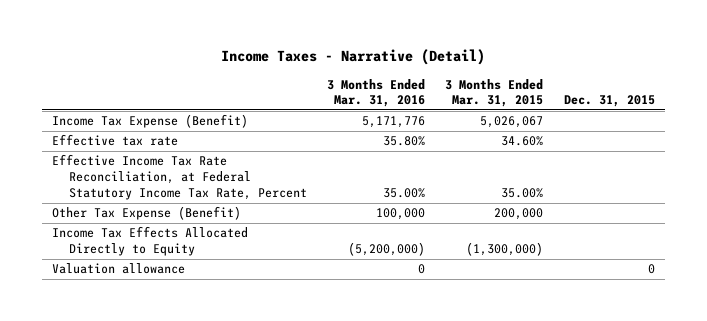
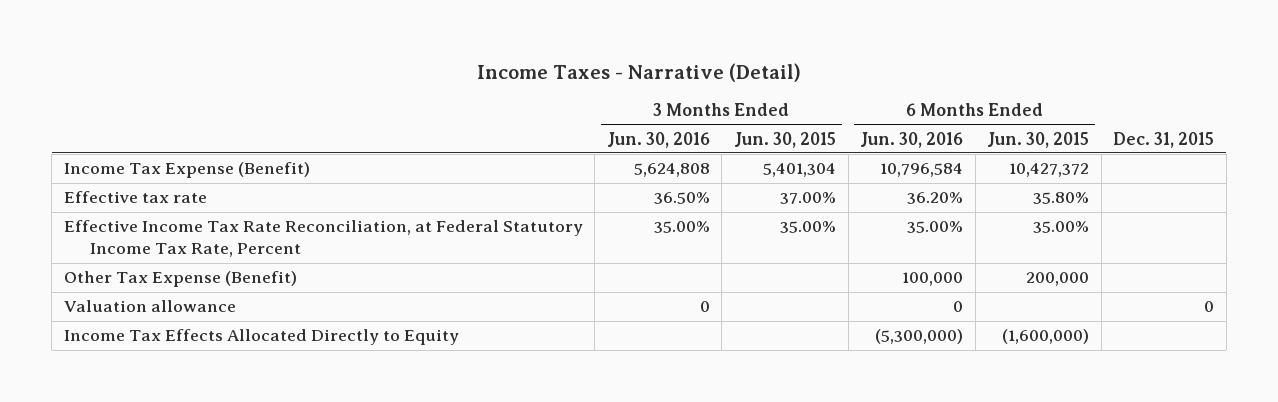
- | 3 Months Ended Mar. 31, 2016 | 3 Months Ended Mar. 31, 2015 | Dec. 31, 2015
+ | 3 Months Ended Jun. 30, 2016 | 3 Months Ended Jun. 30, 2015 | 6 Months Ended Jun. 30, 2016 | 6 Months Ended Jun. 30, 2015 | Dec. 31, 2015
moved down: Income Tax Effects Allocated Directly to Equity | | | (5,300,000) | (1,600,000) |

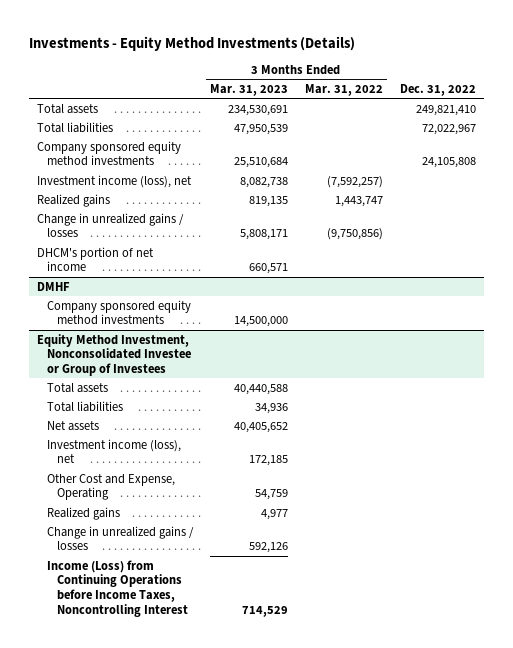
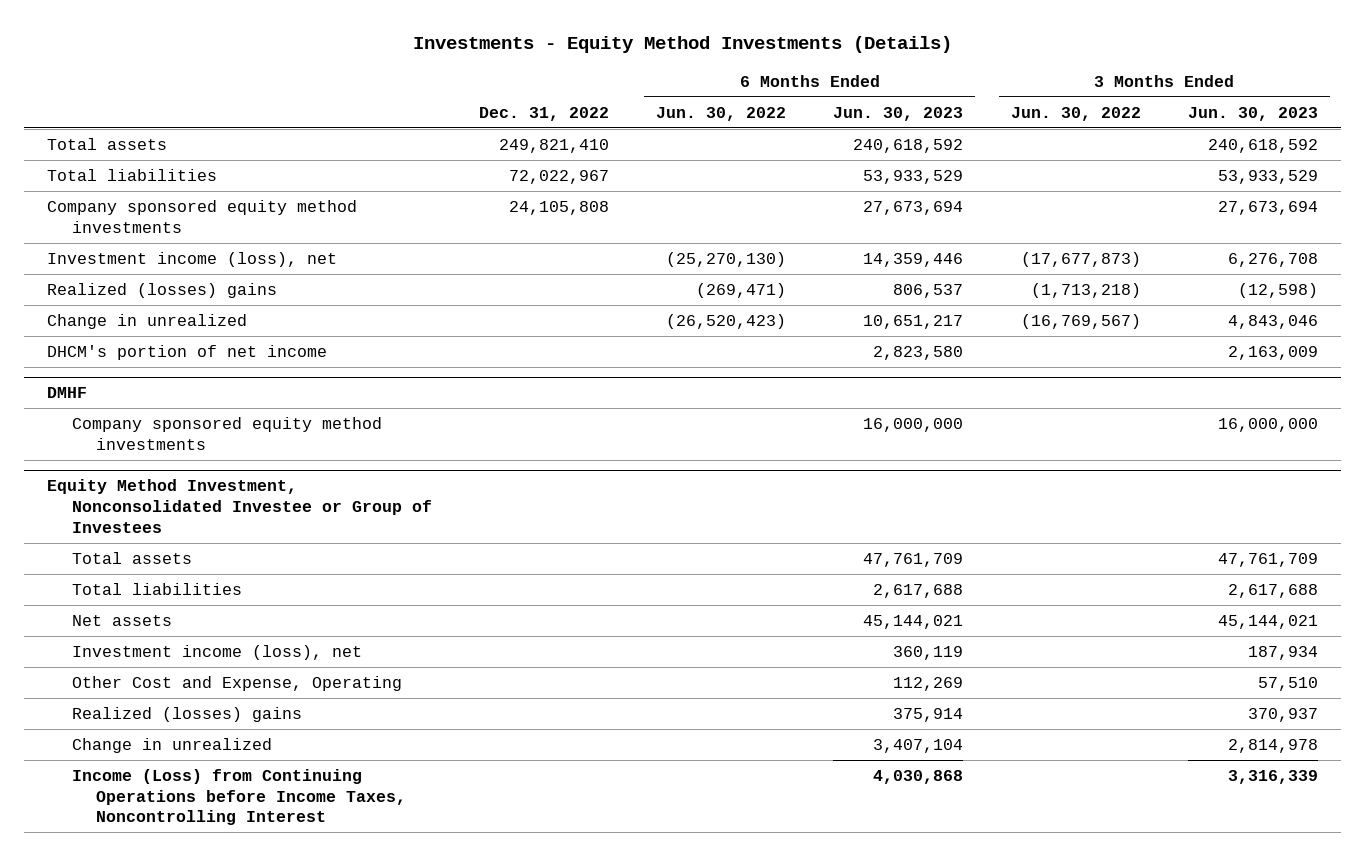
- | 3 Months Ended Mar. 31, 2023 | 3 Months Ended Mar. 31, 2022 | Dec. 31, 2022
+ | Dec. 31, 2022 | 6 Months Ended Jun. 30, 2022 | 6 Months Ended Jun. 30, 2023 | 3 Months Ended Jun. 30, 2022 | 3 Months Ended Jun. 30, 2023
- Realized gains | 819,135 | 1,443,747 |
- Change in unrealized gains / losses | 5,808,171 | (9,750,856) |
+ Realized (losses) gains | | (269,471) | 806,537 | (1,713,218) | (12,598)
+ Change in unrealized | | (26,520,423) | 10,651,217 | (16,769,567) | 4,843,046
@ Equity Method Investment, Nonconsolidated Investee or Group of Investees
- Realized gains | 4,977 | |
- Change in unrealized gains / losses | 592,126 | |
+ Realized (losses) gains | | | 375,914 | | 370,937
+ Change in unrealized | | | 3,407,104 | | 2,814,978

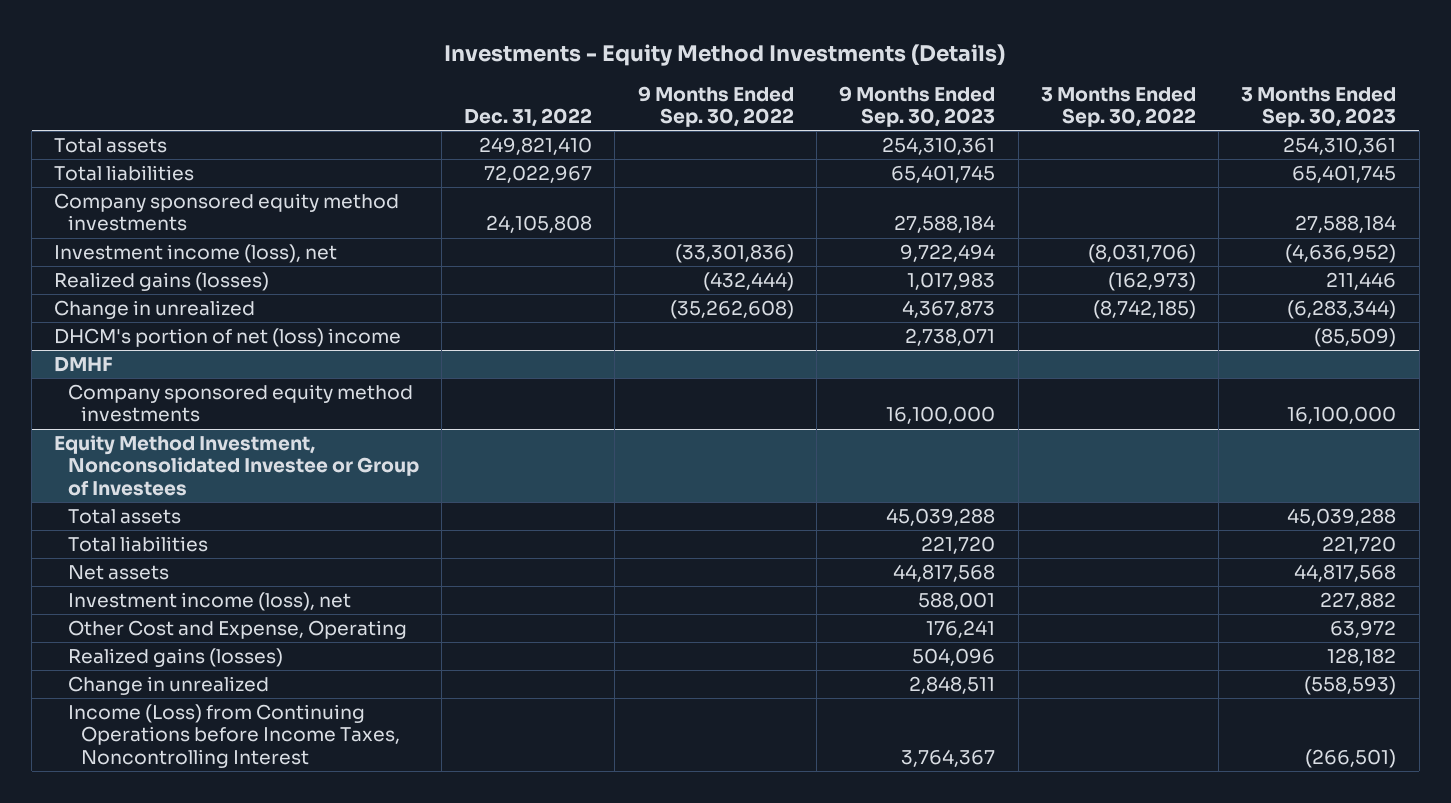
- | Dec. 31, 2022 | 6 Months Ended Jun. 30, 2022 | 6 Months Ended Jun. 30, 2023 | 3 Months Ended Jun. 30, 2022 | 3 Months Ended Jun. 30, 2023
+ | Dec. 31, 2022 | 9 Months Ended Sep. 30, 2022 | 9 Months Ended Sep. 30, 2023 | 3 Months Ended Sep. 30, 2022 | 3 Months Ended Sep. 30, 2023
- Realized (losses) gains | | (269,471) | 806,537 | (1,713,218) | (12,598)
+ Realized gains (losses) | | (432,444) | 1,017,983 | (162,973) | 211,446
- DHCM's portion of net income | | | 2,823,580 | | 2,163,009
+ DHCM's portion of net (loss) income | | | 2,738,071 | | (85,509)
@ Equity Method Investment, Nonconsolidated Investee or Group of Investees
- Realized (losses) gains | | | 375,914 | | 370,937
+ Realized gains (losses) | | | 504,096 | | 128,182

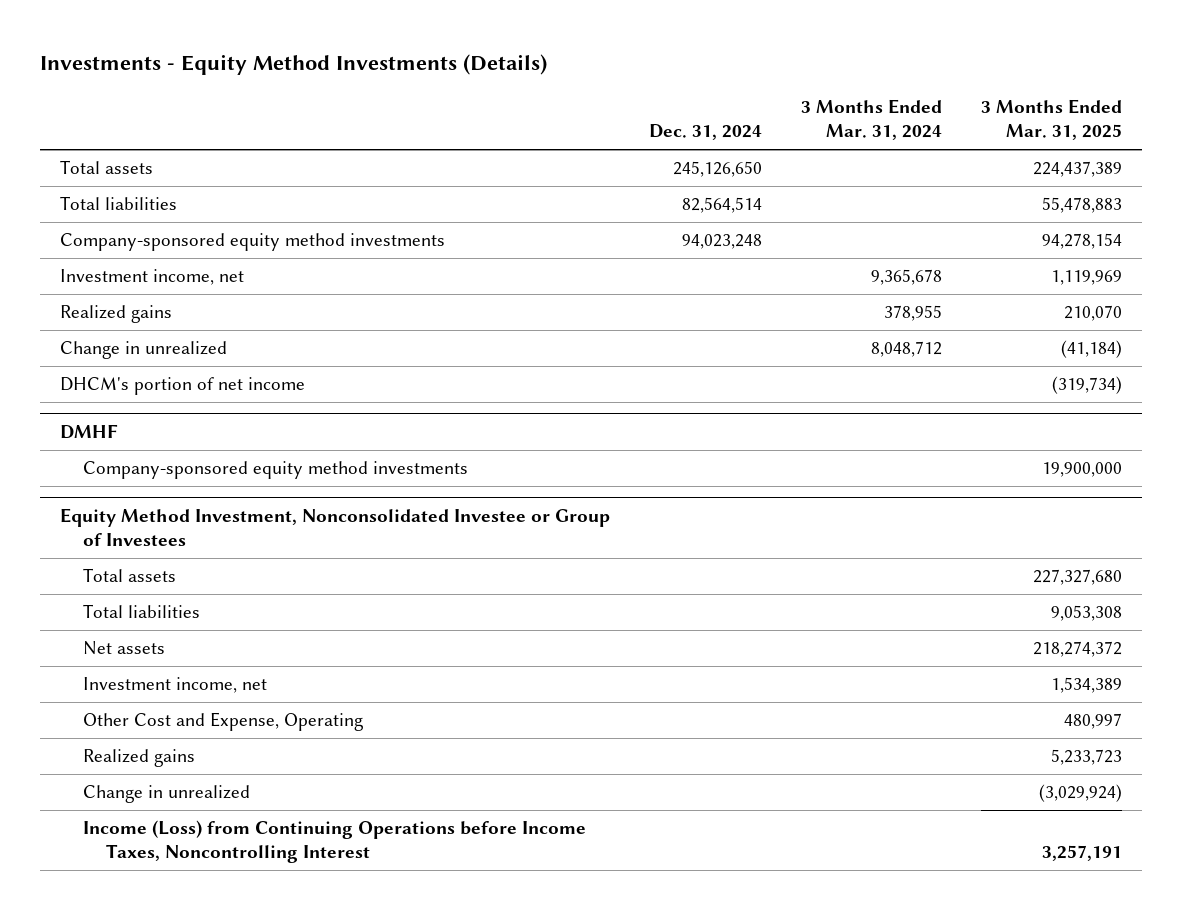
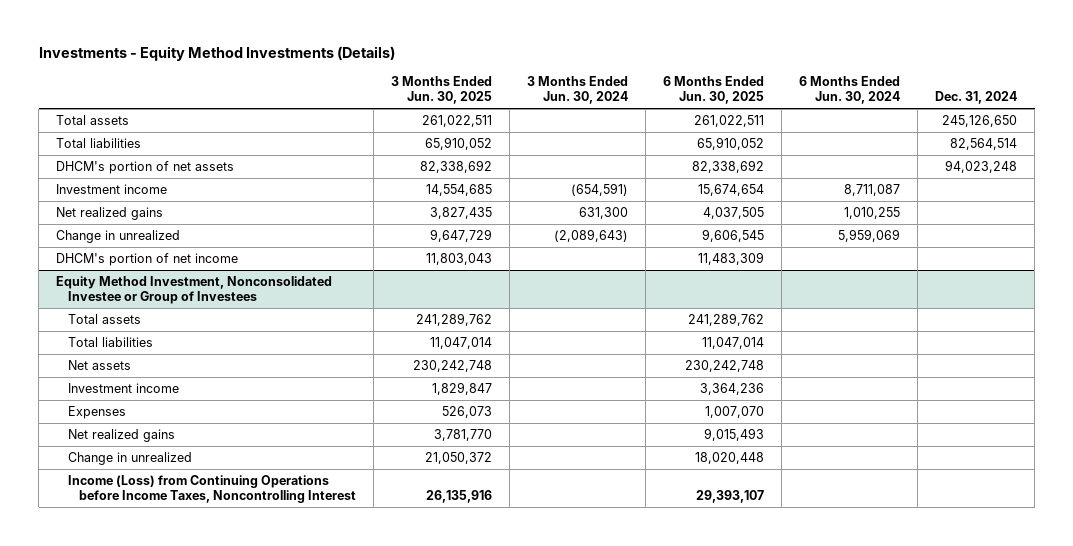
- | Dec. 31, 2024 | 3 Months Ended Mar. 31, 2024 | 3 Months Ended Mar. 31, 2025
+ | 3 Months Ended Jun. 30, 2025 | 3 Months Ended Jun. 30, 2024 | 6 Months Ended Jun. 30, 2025 | 6 Months Ended Jun. 30, 2024 | Dec. 31, 2024
- Company-sponsored equity method investments | 94,023,248 | | 94,278,154
- Investment income, net | | 9,365,678 | 1,119,969
- Realized gains | | 378,955 | 210,070
+ DHCM's portion of net assets | 82,338,692 | | 82,338,692 | | 94,023,248
+ Investment income | 14,554,685 | (654,591) | 15,674,654 | 8,711,087 |
+ Net realized gains | 3,827,435 | 631,300 | 4,037,505 | 1,010,255 |
- DMHF
- Company-sponsored equity method investments | | | 19,900,000
@ Equity Method Investment, Nonconsolidated Investee or Group of Investees
- Investment income, net | | | 1,534,389
- Other Cost and Expense, Operating | | | 480,997
- Realized gains | | | 5,233,723
+ Investment income | 1,829,847 | | 3,364,236 | |
+ Expenses | 526,073 | | 1,007,070 | |
+ Net realized gains | 3,781,770 | | 9,015,493 | |

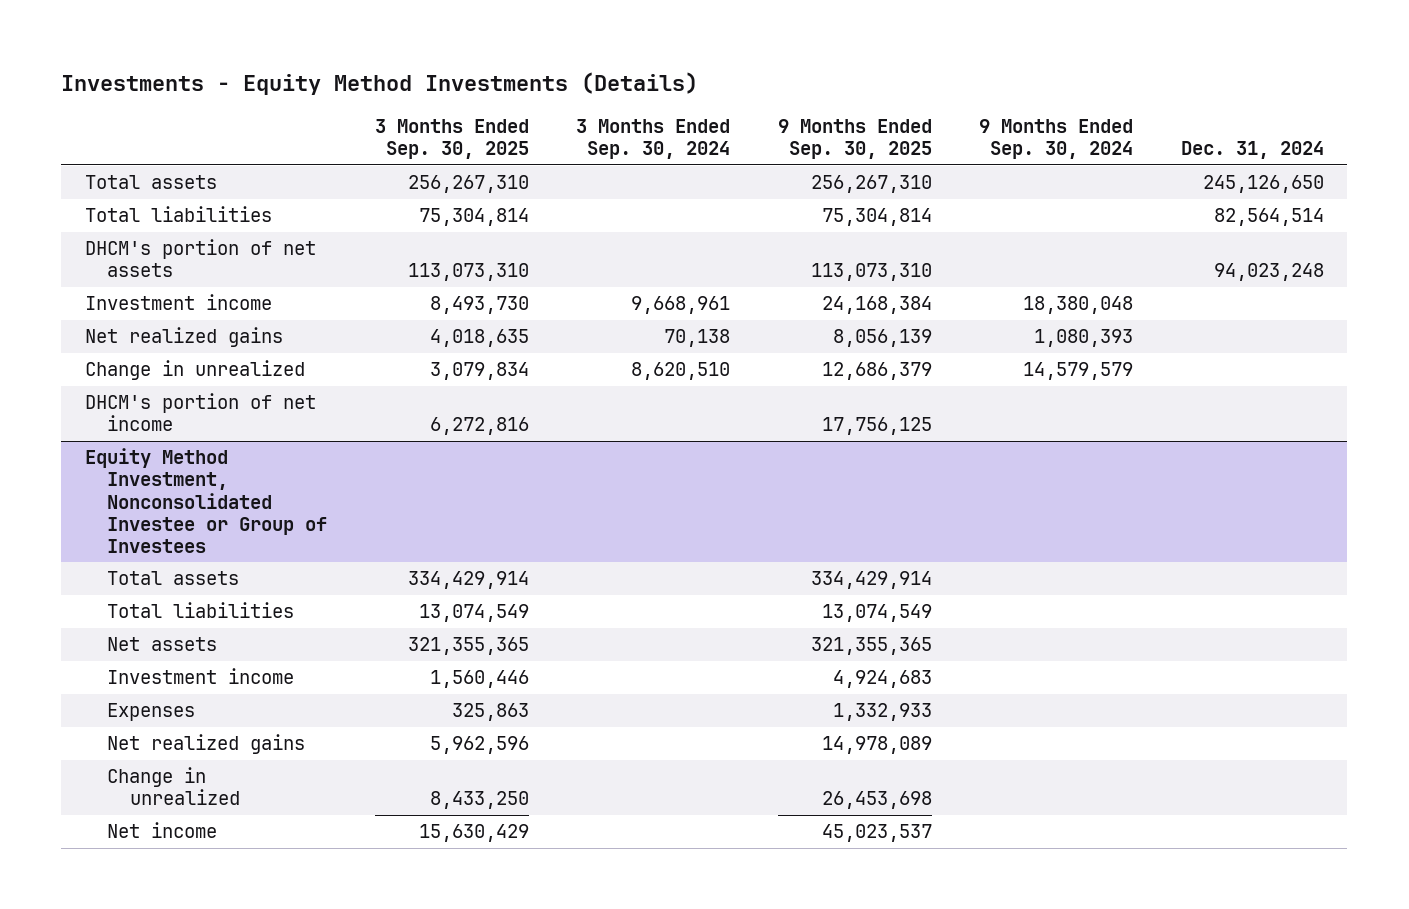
- | 3 Months Ended Jun. 30, 2025 | 3 Months Ended Jun. 30, 2024 | 6 Months Ended Jun. 30, 2025 | 6 Months Ended Jun. 30, 2024 | Dec. 31, 2024
+ | 3 Months Ended Sep. 30, 2025 | 3 Months Ended Sep. 30, 2024 | 9 Months Ended Sep. 30, 2025 | 9 Months Ended Sep. 30, 2024 | Dec. 31, 2024
@ Equity Method Investment, Nonconsolidated Investee or Group of Investees
- Income (Loss) from Continuing Operations before Income Taxes, Noncontrolling Interest | 26,135,916 | | 29,393,107 | |
+ Net income | 15,630,429 | | 45,023,537 | |

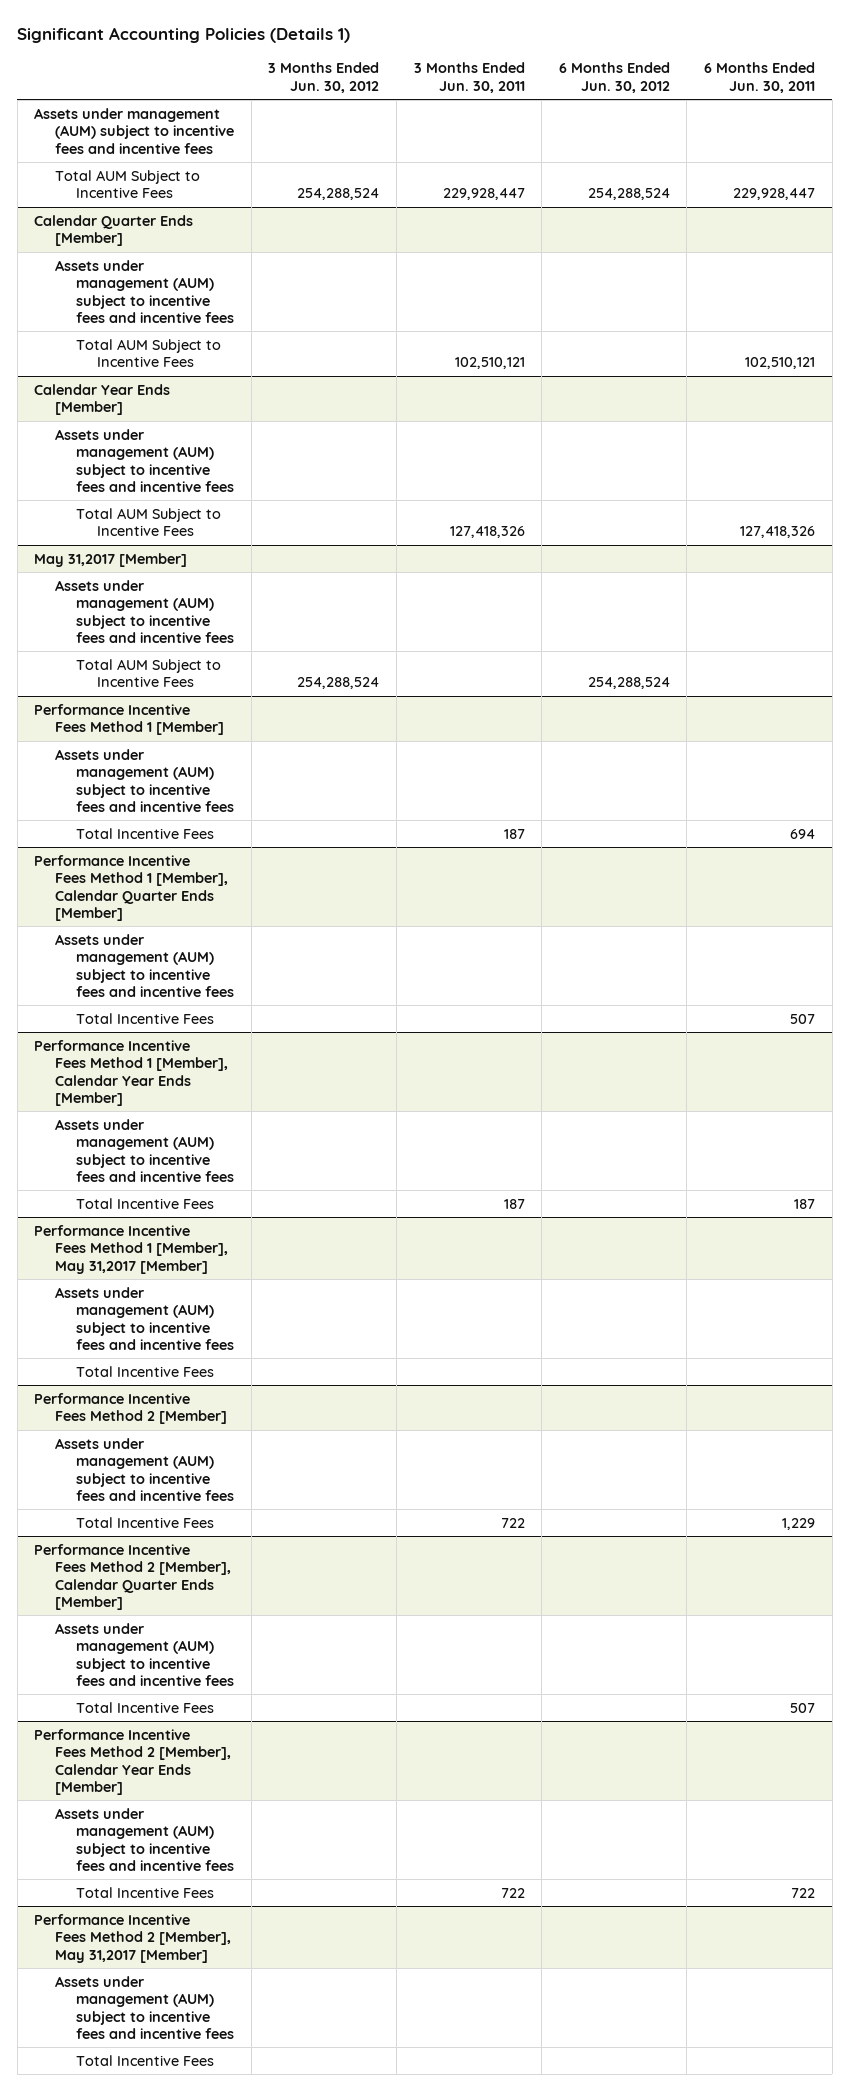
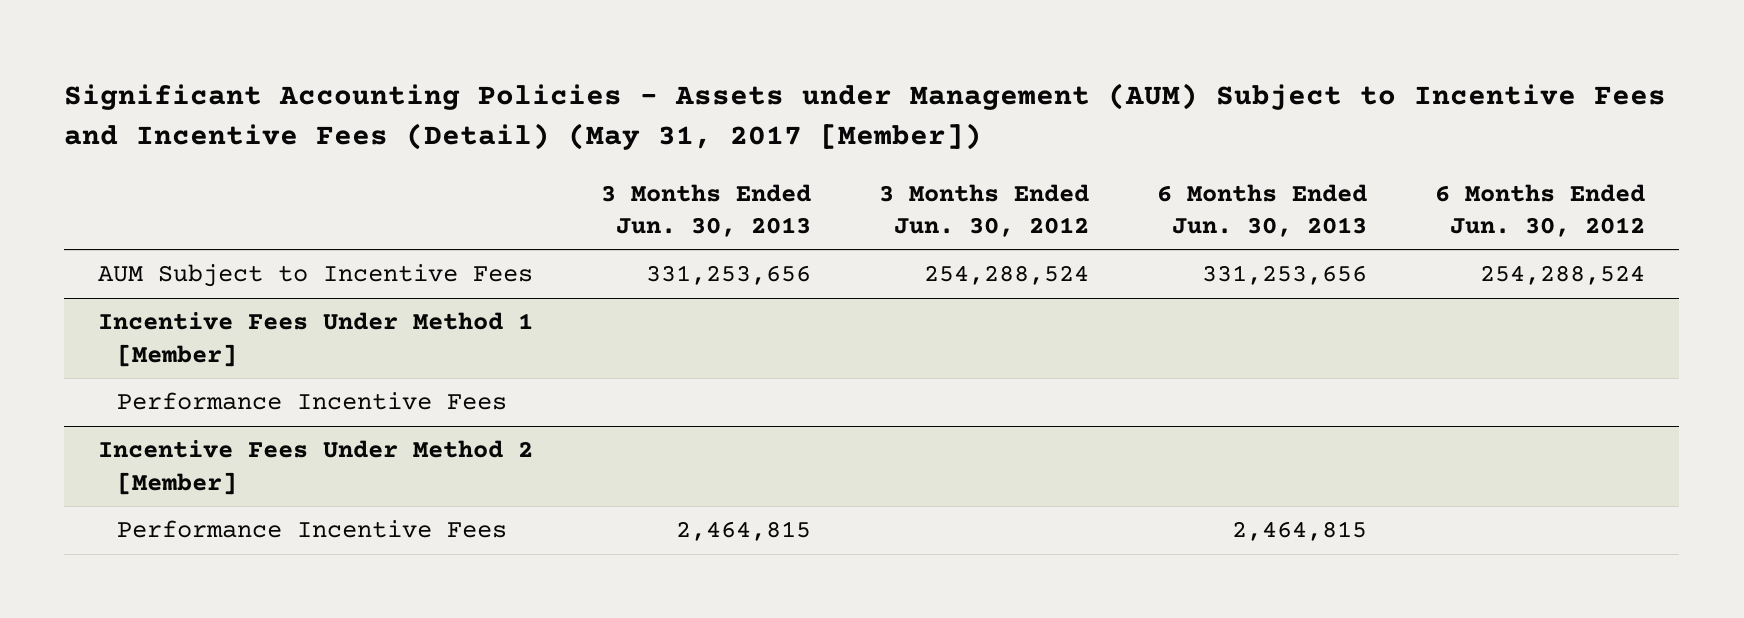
- Significant Accounting Policies (Details 1)
+ Significant Accounting Policies - Assets under Management (AUM) Subject to Incentive Fees and Incentive Fees (Detail) (May 31, 2017 [Member])
- | 3 Months Ended Jun. 30, 2012 | 3 Months Ended Jun. 30, 2011 | 6 Months Ended Jun. 30, 2012 | 6 Months Ended Jun. 30, 2011
+ | 3 Months Ended Jun. 30, 2013 | 3 Months Ended Jun. 30, 2012 | 6 Months Ended Jun. 30, 2013 | 6 Months Ended Jun. 30, 2012
- Assets under management (AUM) subject to incentive fees and incentive fees
- Total AUM Subject to Incentive Fees | 254,288,524 | 229,928,447 | 254,288,524 | 229,928,447
- Calendar Quarter Ends [Member]
- Assets under management (AUM) subject to incentive fees and incentive fees
- Total AUM Subject to Incentive Fees | | 102,510,121 | | 102,510,121
- Calendar Year Ends [Member]
- Assets under management (AUM) subject to incentive fees and incentive fees
- Total AUM Subject to Incentive Fees | | 127,418,326 | | 127,418,326
- May 31,2017 [Member]
- Assets under management (AUM) subject to incentive fees and incentive fees
- Total AUM Subject to Incentive Fees | 254,288,524 | | 254,288,524 |
- Performance Incentive Fees Method 1 [Member]
- Assets under management (AUM) subject to incentive fees and incentive fees
- Total Incentive Fees | | 187 | | 694
- Performance Incentive Fees Method 1 [Member], Calendar Quarter Ends [Member]
- Assets under management (AUM) subject to incentive fees and incentive fees
- Total Incentive Fees | | | | 507
- Performance Incentive Fees Method 1 [Member], Calendar Year Ends [Member]
- Assets under management (AUM) subject to incentive fees and incentive fees
- Total Incentive Fees | | 187 | | 187
- Performance Incentive Fees Method 1 [Member], May 31,2017 [Member]
- Assets under management (AUM) subject to incentive fees and incentive fees
- Total Incentive Fees
- Performance Incentive Fees Method 2 [Member]
- Assets under management (AUM) subject to incentive fees and incentive fees
- Total Incentive Fees | | 722 | | 1,229
- Performance Incentive Fees Method 2 [Member], Calendar Quarter Ends [Member]
- Assets under management (AUM) subject to incentive fees and incentive fees
- Total Incentive Fees | | | | 507
- Performance Incentive Fees Method 2 [Member], Calendar Year Ends [Member]
- Assets under management (AUM) subject to incentive fees and incentive fees
- Total Incentive Fees | | 722 | | 722
- Performance Incentive Fees Method 2 [Member], May 31,2017 [Member]
- Assets under management (AUM) subject to incentive fees and incentive fees
- Total Incentive Fees
+ AUM Subject to Incentive Fees | 331,253,656 | 254,288,524 | 331,253,656 | 254,288,524
+ Incentive Fees Under Method 1 [Member]
+ Performance Incentive Fees
+ Incentive Fees Under Method 2 [Member]
+ Performance Incentive Fees | 2,464,815 | | 2,464,815 |

